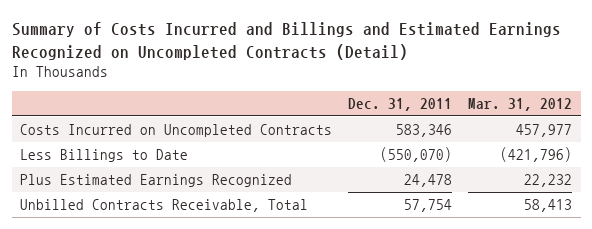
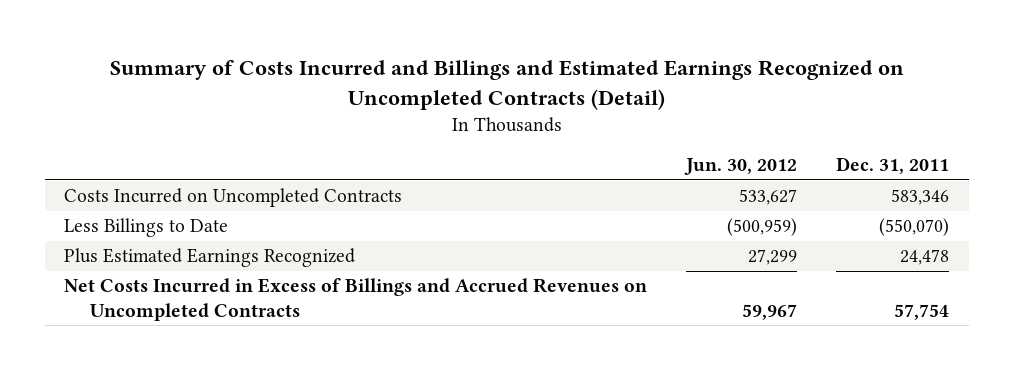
- | Dec. 31, 2011 | Mar. 31, 2012
+ | Jun. 30, 2012 | Dec. 31, 2011
- Unbilled Contracts Receivable, Total | 57,754 | 58,413
+ Net Costs Incurred in Excess of Billings and Accrued Revenues on Uncompleted Contracts | 59,967 | 57,754

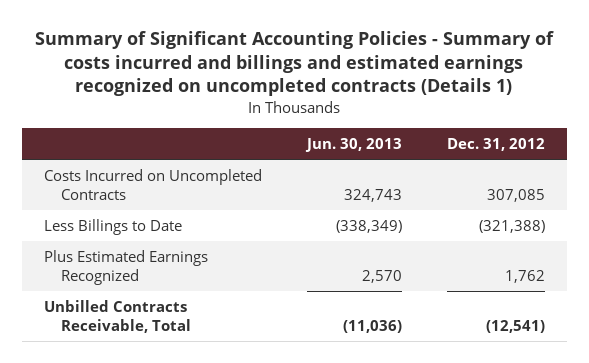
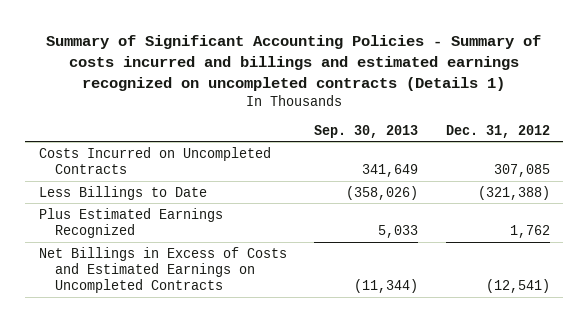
- | Jun. 30, 2013 | Dec. 31, 2012
+ | Sep. 30, 2013 | Dec. 31, 2012
- Unbilled Contracts Receivable, Total | (11,036) | (12,541)
+ Net Billings in Excess of Costs and Estimated Earnings on Uncompleted Contracts | (11,344) | (12,541)

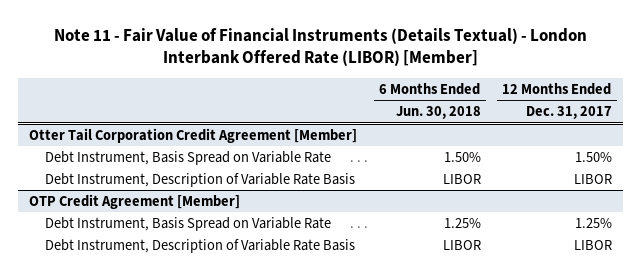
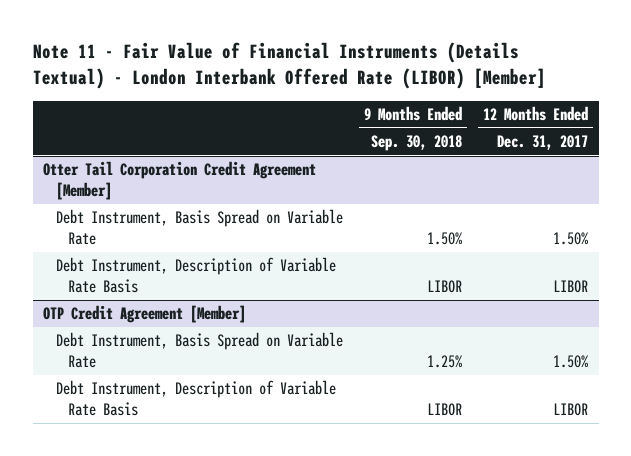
- | 6 Months Ended Jun. 30, 2018 | 12 Months Ended Dec. 31, 2017
+ | 9 Months Ended Sep. 30, 2018 | 12 Months Ended Dec. 31, 2017
@ OTP Credit Agreement [Member]
- Debt Instrument, Basis Spread on Variable Rate | 1.25% | 1.25%
+ Debt Instrument, Basis Spread on Variable Rate | 1.25% | 1.50%

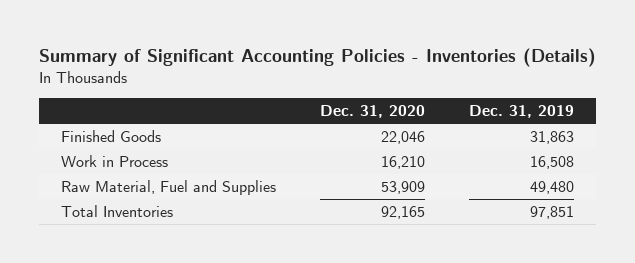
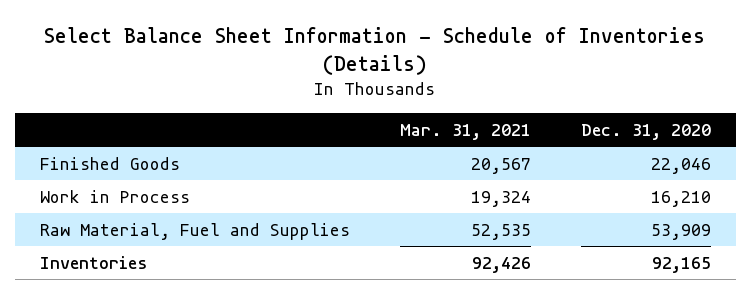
- Summary of Significant Accounting Policies - Inventories (Details)
+ Select Balance Sheet Information - Schedule of Inventories (Details)
- | Dec. 31, 2020 | Dec. 31, 2019
+ | Mar. 31, 2021 | Dec. 31, 2020
- Total Inventories | 92,165 | 97,851
+ Inventories | 92,426 | 92,165

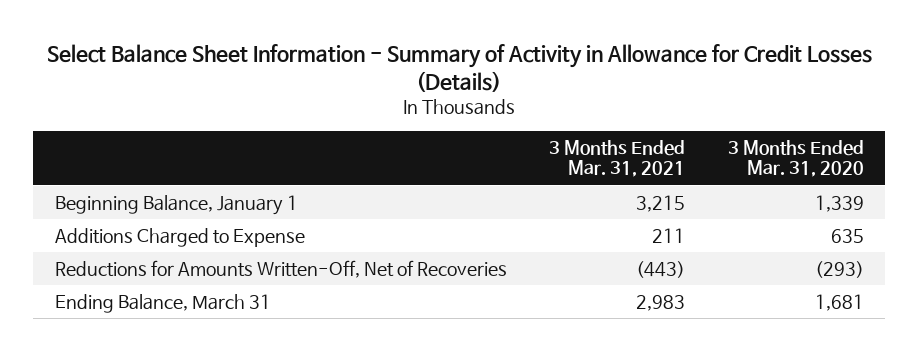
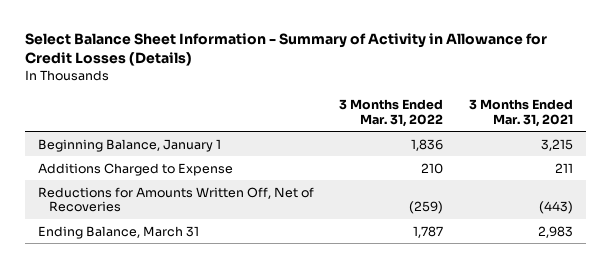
- | 3 Months Ended Mar. 31, 2021 | 3 Months Ended Mar. 31, 2020
+ | 3 Months Ended Mar. 31, 2022 | 3 Months Ended Mar. 31, 2021
- Reductions for Amounts Written-Off, Net of Recoveries | (443) | (293)
+ Reductions for Amounts Written Off, Net of Recoveries | (259) | (443)

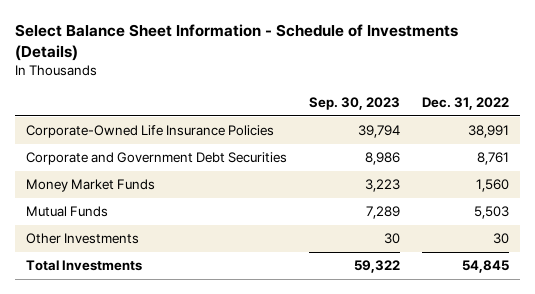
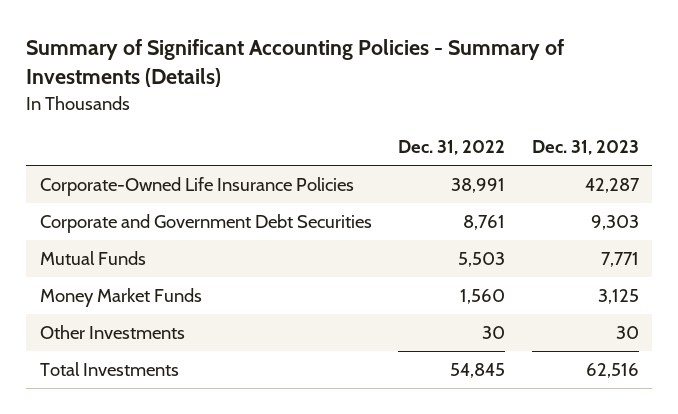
- Select Balance Sheet Information - Schedule of Investments (Details)
+ Summary of Significant Accounting Policies - Summary of Investments (Details)
- | Sep. 30, 2023 | Dec. 31, 2022
+ | Dec. 31, 2022 | Dec. 31, 2023
moved down: Money Market Funds | 1,560 | 3,125

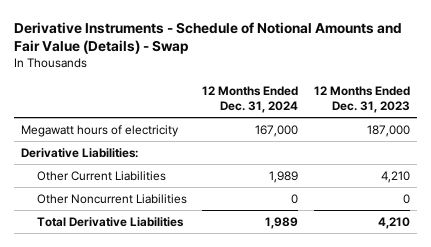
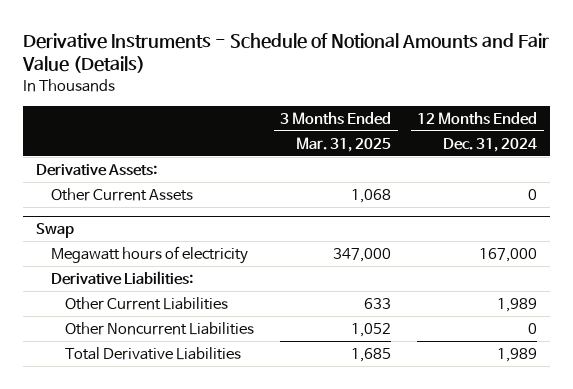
- Derivative Instruments - Schedule of Notional Amounts and Fair Value (Details) - Swap
+ Derivative Instruments - Schedule of Notional Amounts and Fair Value (Details)
- | 12 Months Ended Dec. 31, 2024 | 12 Months Ended Dec. 31, 2023
+ | 3 Months Ended Mar. 31, 2025 | 12 Months Ended Dec. 31, 2024
+ Derivative Assets:
+ Other Current Assets | 1,068 | 0
+ Swap

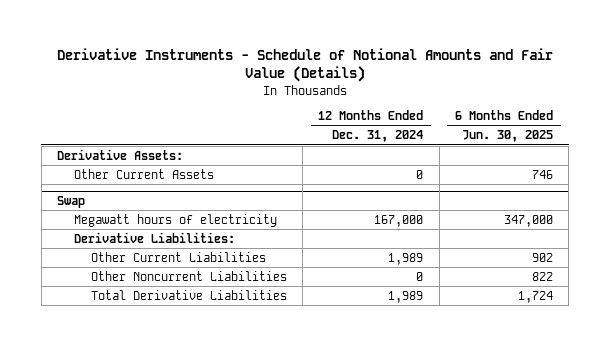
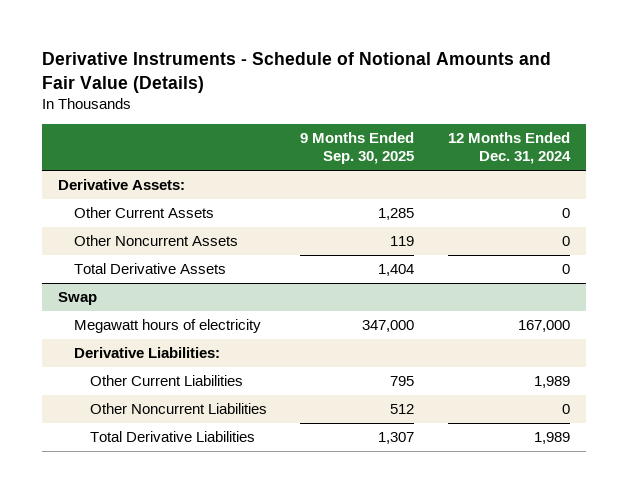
- | 12 Months Ended Dec. 31, 2024 | 6 Months Ended Jun. 30, 2025
+ | 9 Months Ended Sep. 30, 2025 | 12 Months Ended Dec. 31, 2024
+ Other Noncurrent Assets | 119 | 0
+ Total Derivative Assets | 1,404 | 0

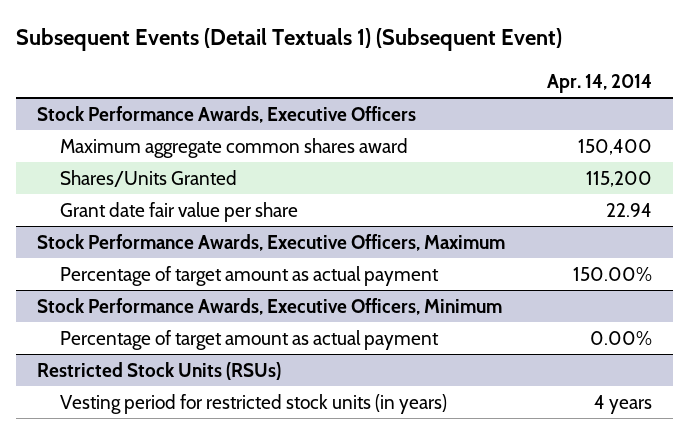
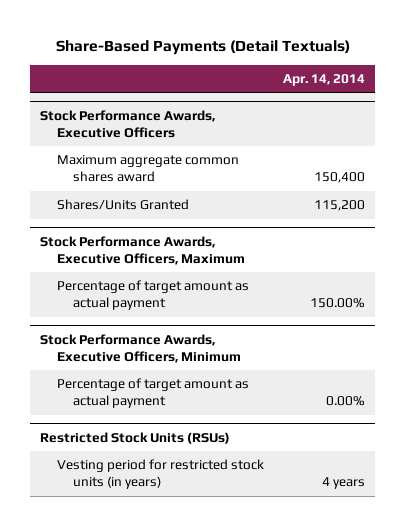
- Subsequent Events (Detail Textuals 1) (Subsequent Event)
+ Share-Based Payments (Detail Textuals)
@ Stock Performance Awards, Executive Officers
- Grant date fair value per share | 22.94

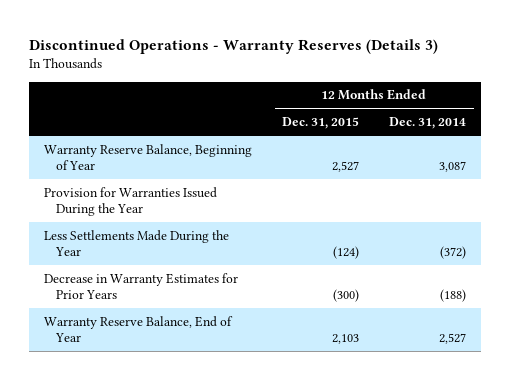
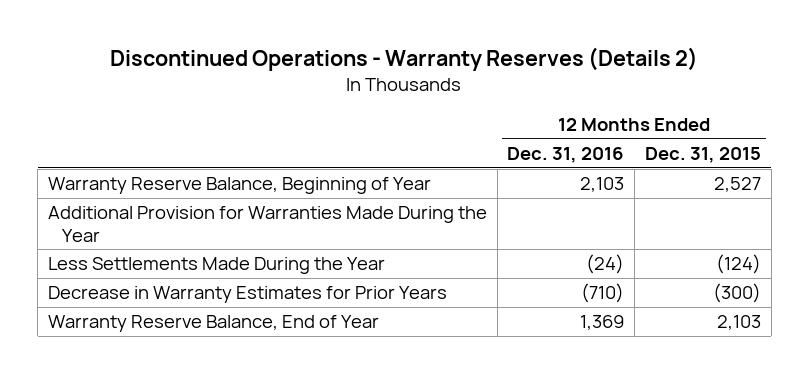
- Discontinued Operations - Warranty Reserves (Details 3)
+ Discontinued Operations - Warranty Reserves (Details 2)
- | 12 Months Ended Dec. 31, 2015 | 12 Months Ended Dec. 31, 2014
+ | 12 Months Ended Dec. 31, 2016 | 12 Months Ended Dec. 31, 2015
- Provision for Warranties Issued During the Year
+ Additional Provision for Warranties Made During the Year

